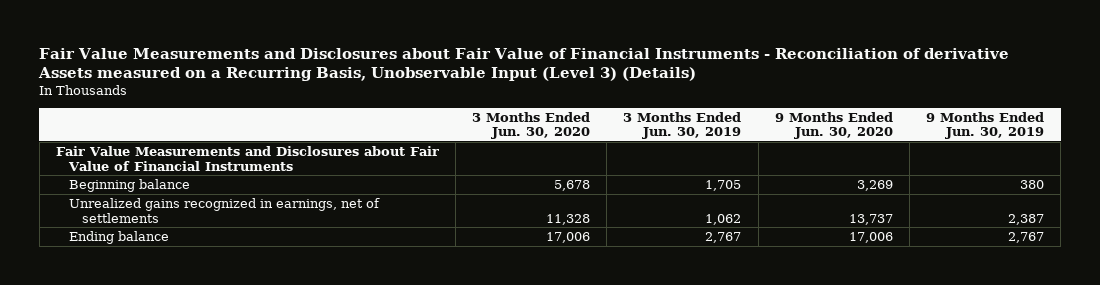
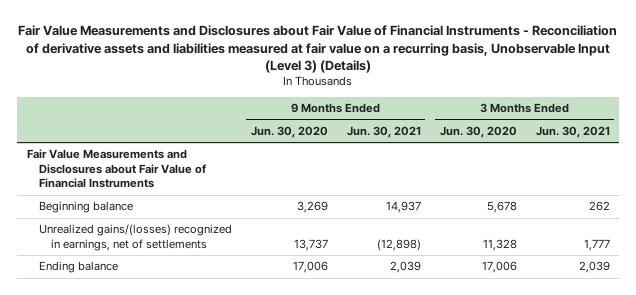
- Fair Value Measurements and Disclosures about Fair Value of Financial Instruments - Reconciliation of derivative Assets measured on a Recurring Basis, Unobservable Input (Level 3) (Details)
+ Fair Value Measurements and Disclosures about Fair Value of Financial Instruments - Reconciliation of derivative assets and liabilities measured at fair value on a recurring basis, Unobservable Input (Level 3) (Details)
- | 3 Months Ended Jun. 30, 2020 | 3 Months Ended Jun. 30, 2019 | 9 Months Ended Jun. 30, 2020 | 9 Months Ended Jun. 30, 2019
+ | 9 Months Ended Jun. 30, 2020 | 9 Months Ended Jun. 30, 2021 | 3 Months Ended Jun. 30, 2020 | 3 Months Ended Jun. 30, 2021
- Unrealized gains recognized in earnings, net of settlements | 11,328 | 1,062 | 13,737 | 2,387
+ Unrealized gains/(losses) recognized in earnings, net of settlements | 13,737 | (12,898) | 11,328 | 1,777

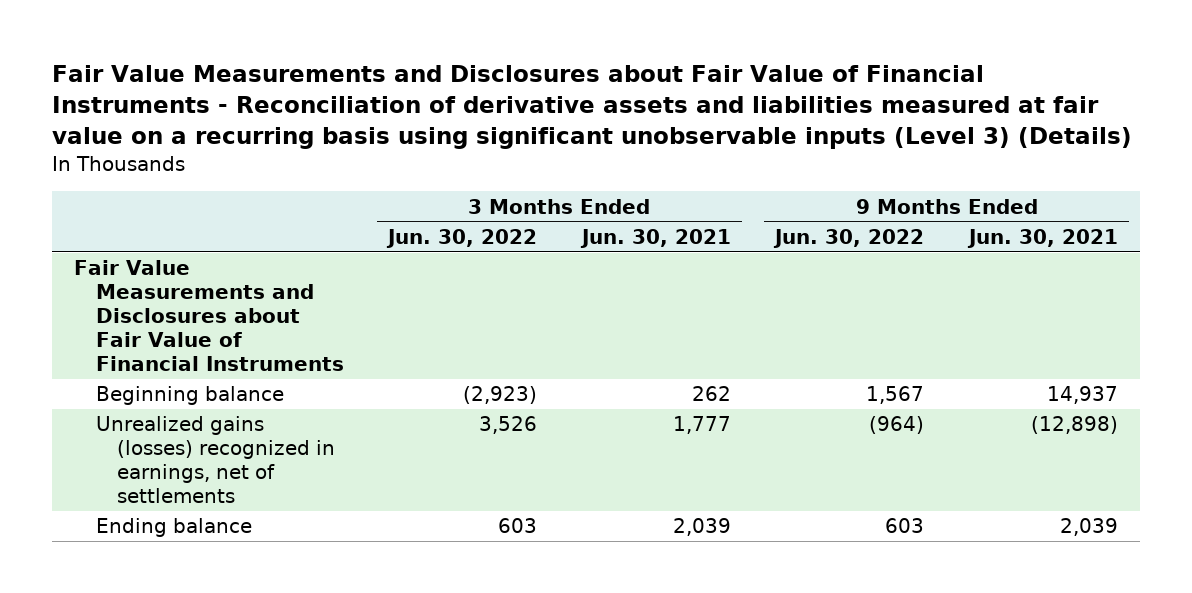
- Fair Value Measurements and Disclosures about Fair Value of Financial Instruments - Reconciliation of derivative assets and liabilities measured at fair value on a recurring basis, Unobservable Input (Level 3) (Details)
+ Fair Value Measurements and Disclosures about Fair Value of Financial Instruments - Reconciliation of derivative assets and liabilities measured at fair value on a recurring basis using significant unobservable inputs (Level 3) (Details)
- | 9 Months Ended Jun. 30, 2020 | 9 Months Ended Jun. 30, 2021 | 3 Months Ended Jun. 30, 2020 | 3 Months Ended Jun. 30, 2021
+ | 3 Months Ended Jun. 30, 2022 | 3 Months Ended Jun. 30, 2021 | 9 Months Ended Jun. 30, 2022 | 9 Months Ended Jun. 30, 2021
- Unrealized gains/(losses) recognized in earnings, net of settlements | 13,737 | (12,898) | 11,328 | 1,777
+ Unrealized gains (losses) recognized in earnings, net of settlements | 3,526 | 1,777 | (964) | (12,898)

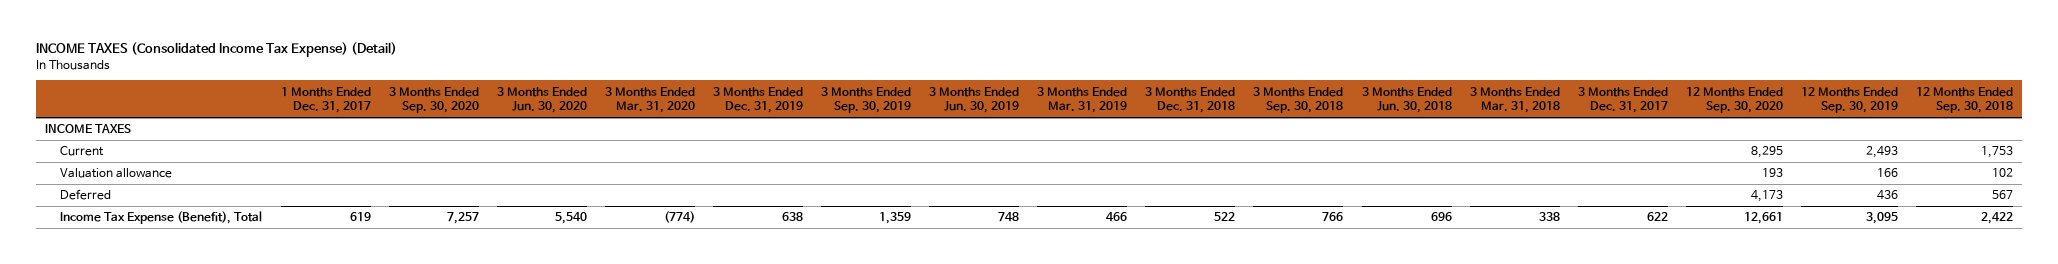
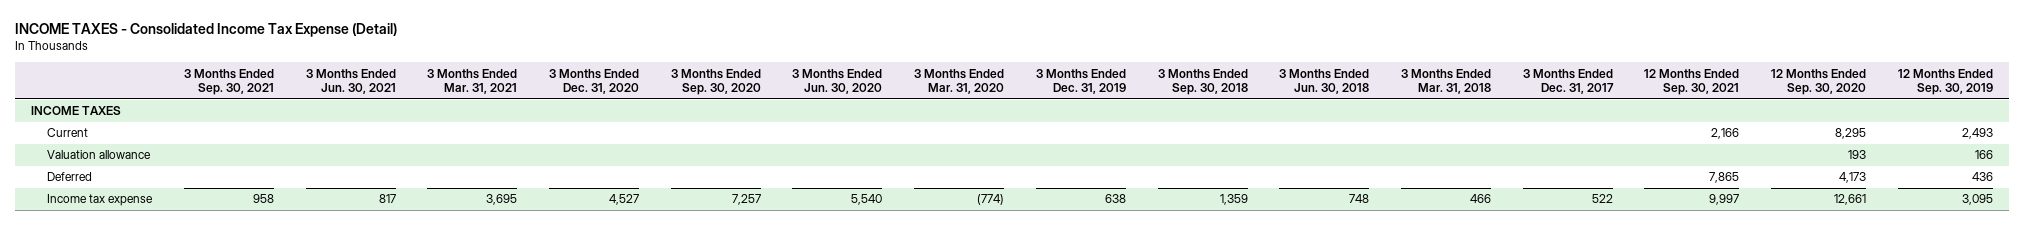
- INCOME TAXES (Consolidated Income Tax Expense) (Detail)
+ INCOME TAXES - Consolidated Income Tax Expense (Detail)
- | 1 Months Ended Dec. 31, 2017 | 3 Months Ended Sep. 30, 2020 | 3 Months Ended Jun. 30, 2020 | 3 Months Ended Mar. 31, 2020 | 3 Months Ended Dec. 31, 2019 | 3 Months Ended Sep. 30, 2019 | 3 Months Ended Jun. 30, 2019 | 3 Months Ended Mar. 31, 2019 | 3 Months Ended Dec. 31, 2018 | 3 Months Ended Sep. 30, 2018 | 3 Months Ended Jun. 30, 2018 | 3 Months Ended Mar. 31, 2018 | 3 Months Ended Dec. 31, 2017 | 12 Months Ended Sep. 30, 2020 | 12 Months Ended Sep. 30, 2019 | 12 Months Ended Sep. 30, 2018
+ | 3 Months Ended Sep. 30, 2021 | 3 Months Ended Jun. 30, 2021 | 3 Months Ended Mar. 31, 2021 | 3 Months Ended Dec. 31, 2020 | 3 Months Ended Sep. 30, 2020 | 3 Months Ended Jun. 30, 2020 | 3 Months Ended Mar. 31, 2020 | 3 Months Ended Dec. 31, 2019 | 3 Months Ended Sep. 30, 2018 | 3 Months Ended Jun. 30, 2018 | 3 Months Ended Mar. 31, 2018 | 3 Months Ended Dec. 31, 2017 | 12 Months Ended Sep. 30, 2021 | 12 Months Ended Sep. 30, 2020 | 12 Months Ended Sep. 30, 2019
- Income Tax Expense (Benefit), Total | 619 | 7,257 | 5,540 | (774) | 638 | 1,359 | 748 | 466 | 522 | 766 | 696 | 338 | 622 | 12,661 | 3,095 | 2,422
+ Income tax expense | 958 | 817 | 3,695 | 4,527 | 7,257 | 5,540 | (774) | 638 | 1,359 | 748 | 466 | 522 | 9,997 | 12,661 | 3,095

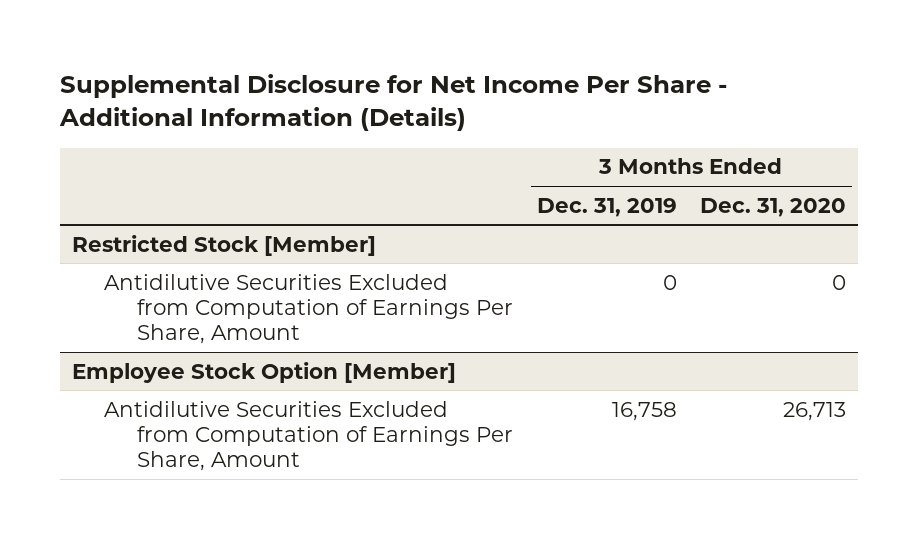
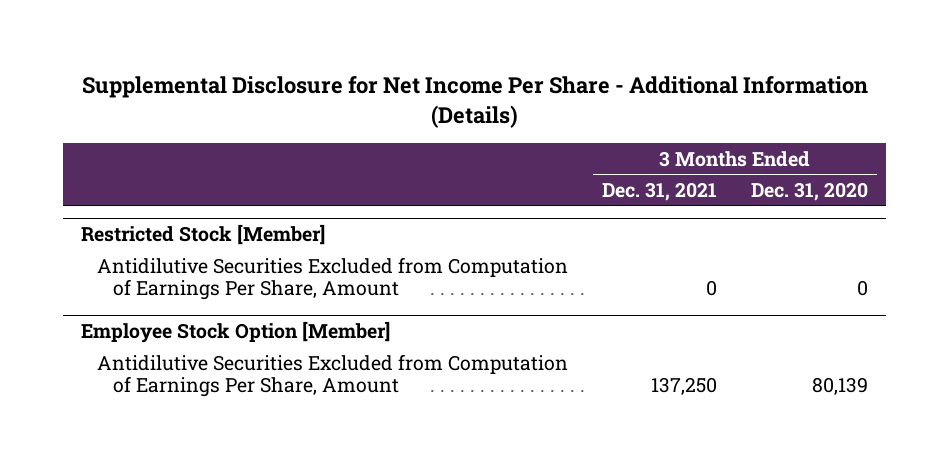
- | 3 Months Ended Dec. 31, 2019 | 3 Months Ended Dec. 31, 2020
+ | 3 Months Ended Dec. 31, 2021 | 3 Months Ended Dec. 31, 2020
@ Employee Stock Option [Member]
- Antidilutive Securities Excluded from Computation of Earnings Per Share, Amount | 16,758 | 26,713
+ Antidilutive Securities Excluded from Computation of Earnings Per Share, Amount | 137,250 | 80,139

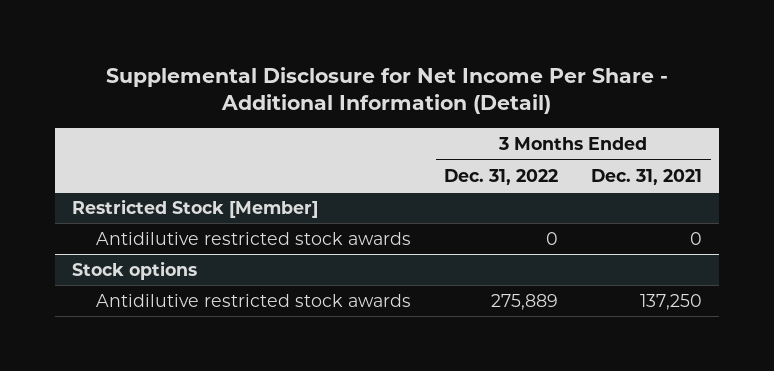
- Supplemental Disclosure for Net Income Per Share - Additional Information (Details)
+ Supplemental Disclosure for Net Income Per Share - Additional Information (Detail)
- | 3 Months Ended Dec. 31, 2021 | 3 Months Ended Dec. 31, 2020
+ | 3 Months Ended Dec. 31, 2022 | 3 Months Ended Dec. 31, 2021
@ Restricted Stock [Member]
- Antidilutive Securities Excluded from Computation of Earnings Per Share, Amount | 0 | 0
- Employee Stock Option [Member]
- Antidilutive Securities Excluded from Computation of Earnings Per Share, Amount | 137,250 | 80,139
@ Restricted Stock [Member]
+ Antidilutive restricted stock awards | 0 | 0
+ Stock options
+ Antidilutive restricted stock awards | 275,889 | 137,250

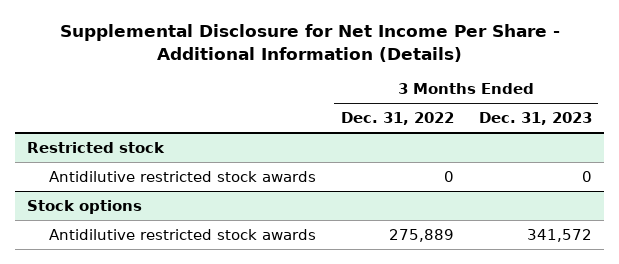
- Supplemental Disclosure for Net Income Per Share - Additional Information (Detail)
+ Supplemental Disclosure for Net Income Per Share - Additional Information (Details)
- | 3 Months Ended Dec. 31, 2022 | 3 Months Ended Dec. 31, 2021
+ | 3 Months Ended Dec. 31, 2022 | 3 Months Ended Dec. 31, 2023
- Restricted Stock [Member]
+ Restricted stock

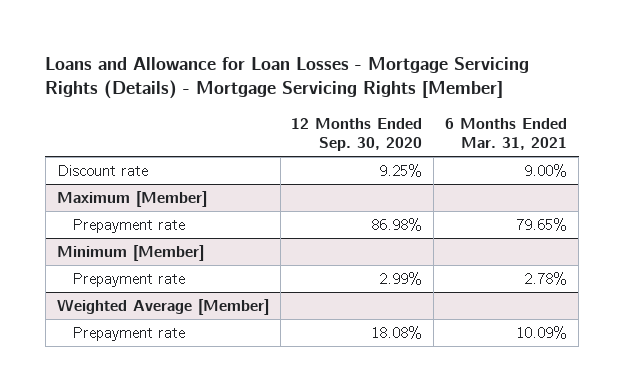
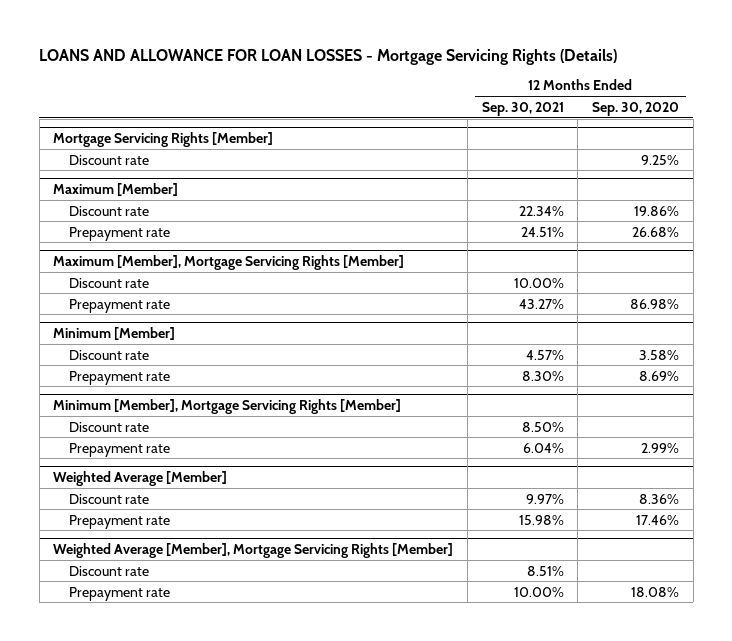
- Loans and Allowance for Loan Losses - Mortgage Servicing Rights (Details) - Mortgage Servicing Rights [Member]
+ LOANS AND ALLOWANCE FOR LOAN LOSSES - Mortgage Servicing Rights (Details)
- | 12 Months Ended Sep. 30, 2020 | 6 Months Ended Mar. 31, 2021
+ | 12 Months Ended Sep. 30, 2021 | 12 Months Ended Sep. 30, 2020
+ Mortgage Servicing Rights [Member]
@ Maximum [Member]
+ Discount rate | 22.34% | 19.86%
+ Prepayment rate | 24.51% | 26.68%
+ Maximum [Member], Mortgage Servicing Rights [Member]
+ Discount rate | 10.00% |
@ Minimum [Member]
+ Discount rate | 4.57% | 3.58%
+ Prepayment rate | 8.30% | 8.69%
+ Minimum [Member], Mortgage Servicing Rights [Member]
+ Discount rate | 8.50% |
@ Weighted Average [Member]
+ Discount rate | 9.97% | 8.36%
+ Prepayment rate | 15.98% | 17.46%
+ Weighted Average [Member], Mortgage Servicing Rights [Member]
+ Discount rate | 8.51% |

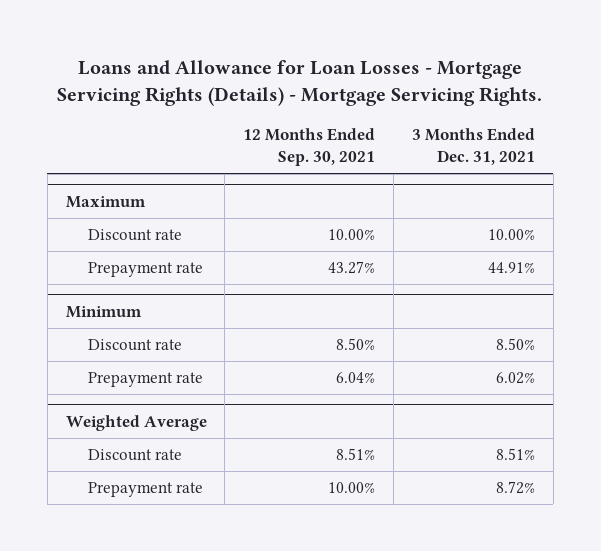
- LOANS AND ALLOWANCE FOR LOAN LOSSES - Mortgage Servicing Rights (Details)
+ Loans and Allowance for Loan Losses - Mortgage Servicing Rights (Details) - Mortgage Servicing Rights.
- | 12 Months Ended Sep. 30, 2021 | 12 Months Ended Sep. 30, 2020
+ | 12 Months Ended Sep. 30, 2021 | 3 Months Ended Dec. 31, 2021
- Mortgage Servicing Rights [Member]
- Discount rate | | 9.25%
- Maximum [Member]
- Discount rate | 22.34% | 19.86%
- Prepayment rate | 24.51% | 26.68%
- Maximum [Member], Mortgage Servicing Rights [Member]
+ Maximum
- Minimum [Member]
- Discount rate | 4.57% | 3.58%
- Prepayment rate | 8.30% | 8.69%
- Minimum [Member], Mortgage Servicing Rights [Member]
+ Minimum
- Weighted Average [Member]
- Discount rate | 9.97% | 8.36%
- Prepayment rate | 15.98% | 17.46%
- Weighted Average [Member], Mortgage Servicing Rights [Member]
+ Weighted Average

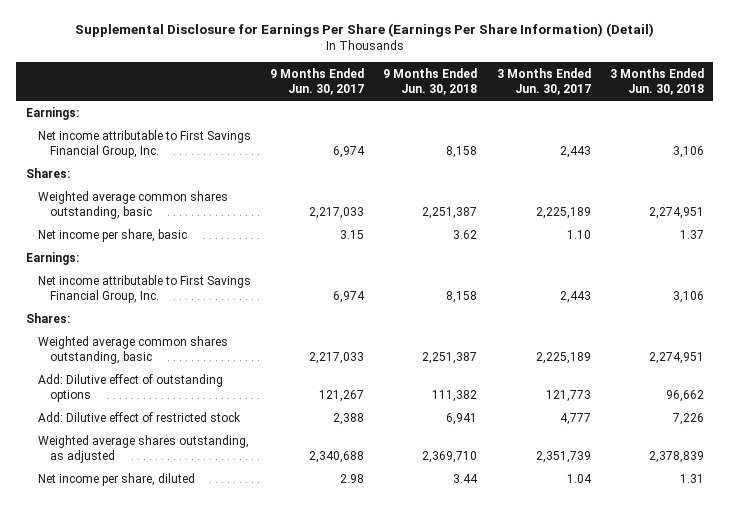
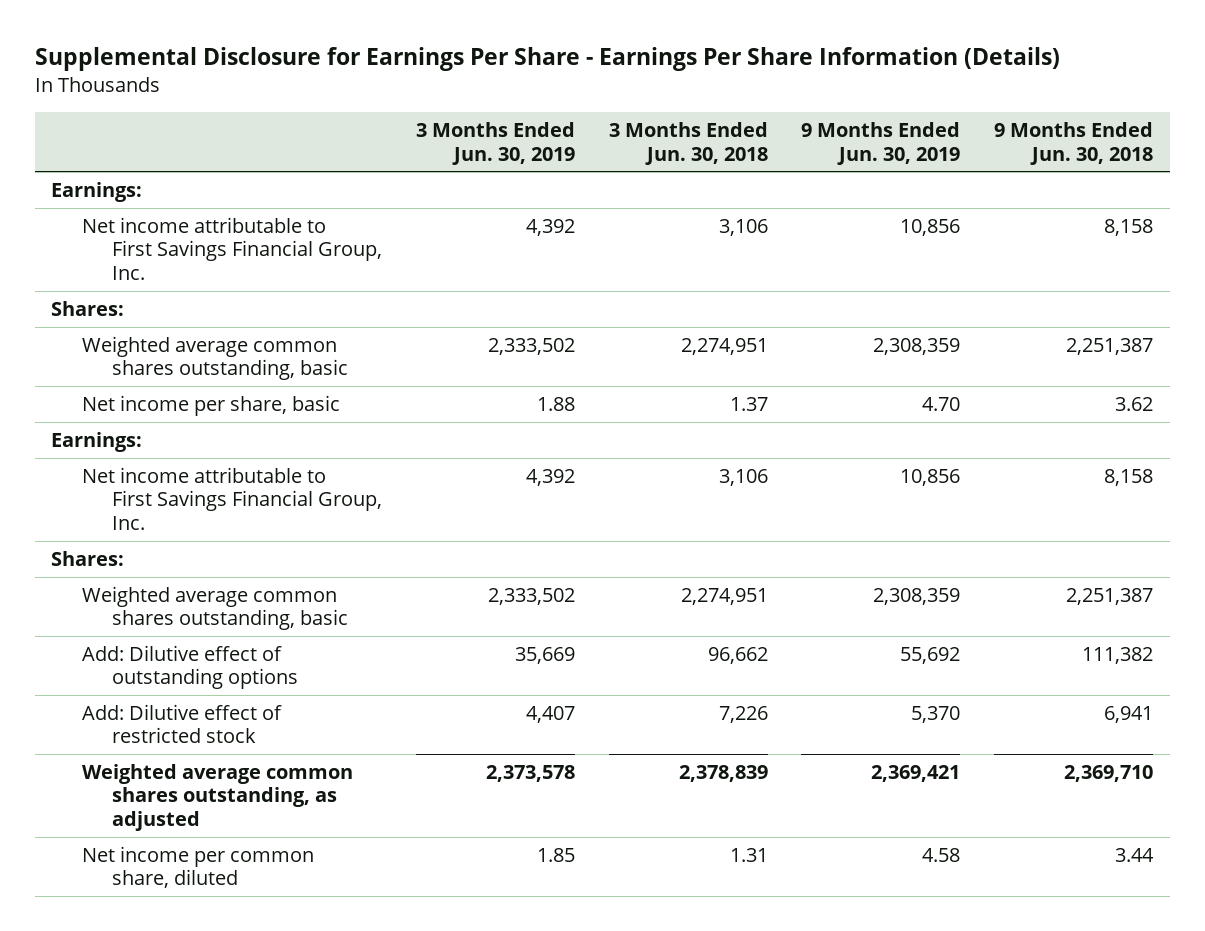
- Supplemental Disclosure for Earnings Per Share (Earnings Per Share Information) (Detail)
+ Supplemental Disclosure for Earnings Per Share - Earnings Per Share Information (Details)
- | 9 Months Ended Jun. 30, 2017 | 9 Months Ended Jun. 30, 2018 | 3 Months Ended Jun. 30, 2017 | 3 Months Ended Jun. 30, 2018
+ | 3 Months Ended Jun. 30, 2019 | 3 Months Ended Jun. 30, 2018 | 9 Months Ended Jun. 30, 2019 | 9 Months Ended Jun. 30, 2018
- Weighted average shares outstanding, as adjusted | 2,340,688 | 2,369,710 | 2,351,739 | 2,378,839
- Net income per share, diluted | 2.98 | 3.44 | 1.04 | 1.31
+ Weighted average common shares outstanding, as adjusted | 2,373,578 | 2,378,839 | 2,369,421 | 2,369,710
+ Net income per common share, diluted | 1.85 | 1.31 | 4.58 | 3.44

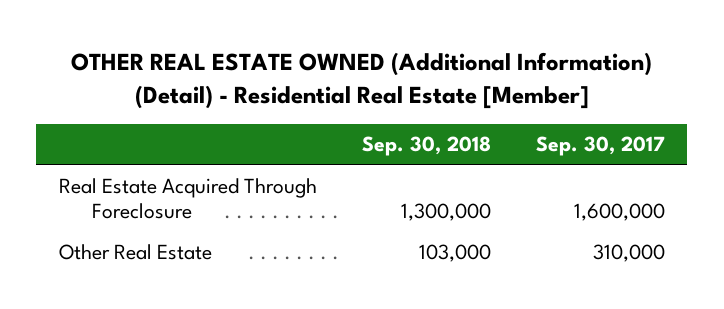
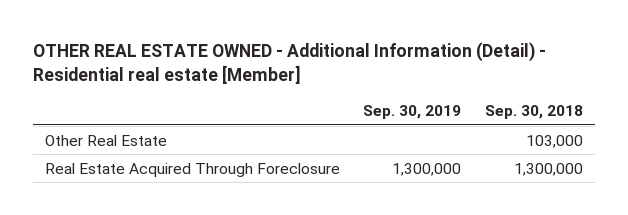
- OTHER REAL ESTATE OWNED (Additional Information) (Detail) - Residential Real Estate [Member]
+ OTHER REAL ESTATE OWNED - Additional Information (Detail) - Residential real estate [Member]
- | Sep. 30, 2018 | Sep. 30, 2017
+ | Sep. 30, 2019 | Sep. 30, 2018
moved down: Real Estate Acquired Through Foreclosure | 1,300,000 | 1,300,000

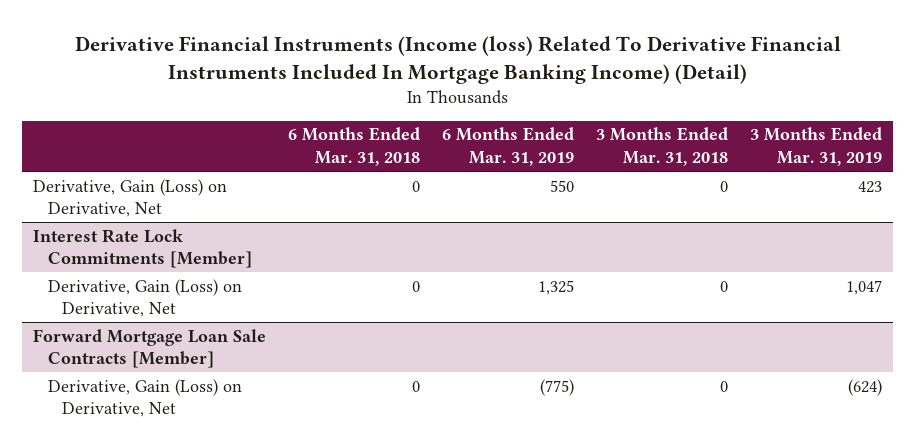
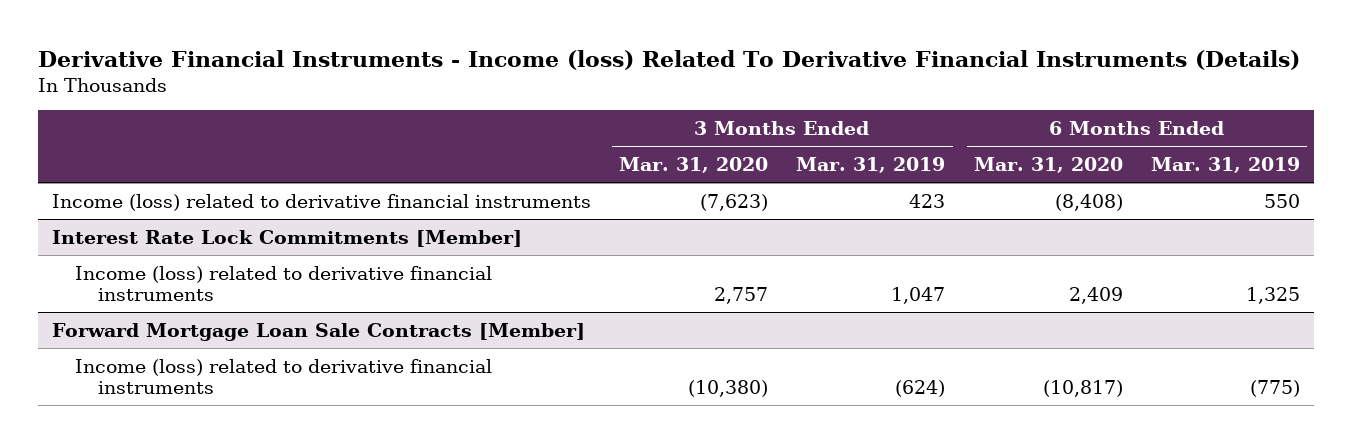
- Derivative Financial Instruments (Income (loss) Related To Derivative Financial Instruments Included In Mortgage Banking Income) (Detail)
+ Derivative Financial Instruments - Income (loss) Related To Derivative Financial Instruments (Details)
- | 6 Months Ended Mar. 31, 2018 | 6 Months Ended Mar. 31, 2019 | 3 Months Ended Mar. 31, 2018 | 3 Months Ended Mar. 31, 2019
+ | 3 Months Ended Mar. 31, 2020 | 3 Months Ended Mar. 31, 2019 | 6 Months Ended Mar. 31, 2020 | 6 Months Ended Mar. 31, 2019
- Derivative, Gain (Loss) on Derivative, Net | 0 | 550 | 0 | 423
+ Income (loss) related to derivative financial instruments | (7,623) | 423 | (8,408) | 550
@ Interest Rate Lock Commitments [Member]
- Derivative, Gain (Loss) on Derivative, Net | 0 | 1,325 | 0 | 1,047
+ Income (loss) related to derivative financial instruments | 2,757 | 1,047 | 2,409 | 1,325
@ Forward Mortgage Loan Sale Contracts [Member]
- Derivative, Gain (Loss) on Derivative, Net | 0 | (775) | 0 | (624)
+ Income (loss) related to derivative financial instruments | (10,380) | (624) | (10,817) | (775)

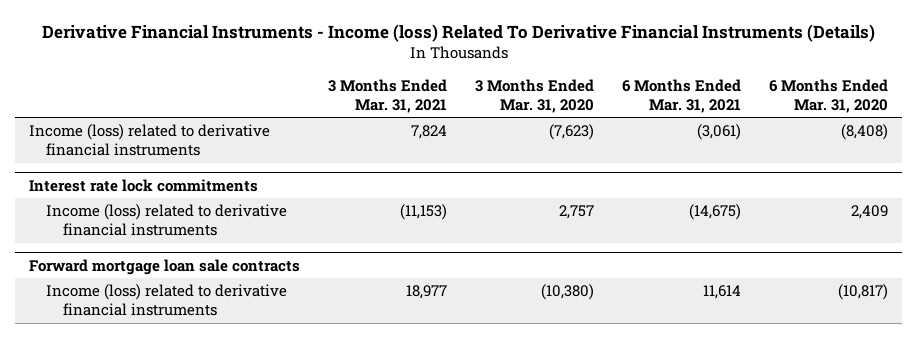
- | 3 Months Ended Mar. 31, 2020 | 3 Months Ended Mar. 31, 2019 | 6 Months Ended Mar. 31, 2020 | 6 Months Ended Mar. 31, 2019
+ | 3 Months Ended Mar. 31, 2021 | 3 Months Ended Mar. 31, 2020 | 6 Months Ended Mar. 31, 2021 | 6 Months Ended Mar. 31, 2020
- Interest Rate Lock Commitments [Member]
+ Interest rate lock commitments
- Forward Mortgage Loan Sale Contracts [Member]
+ Forward mortgage loan sale contracts

